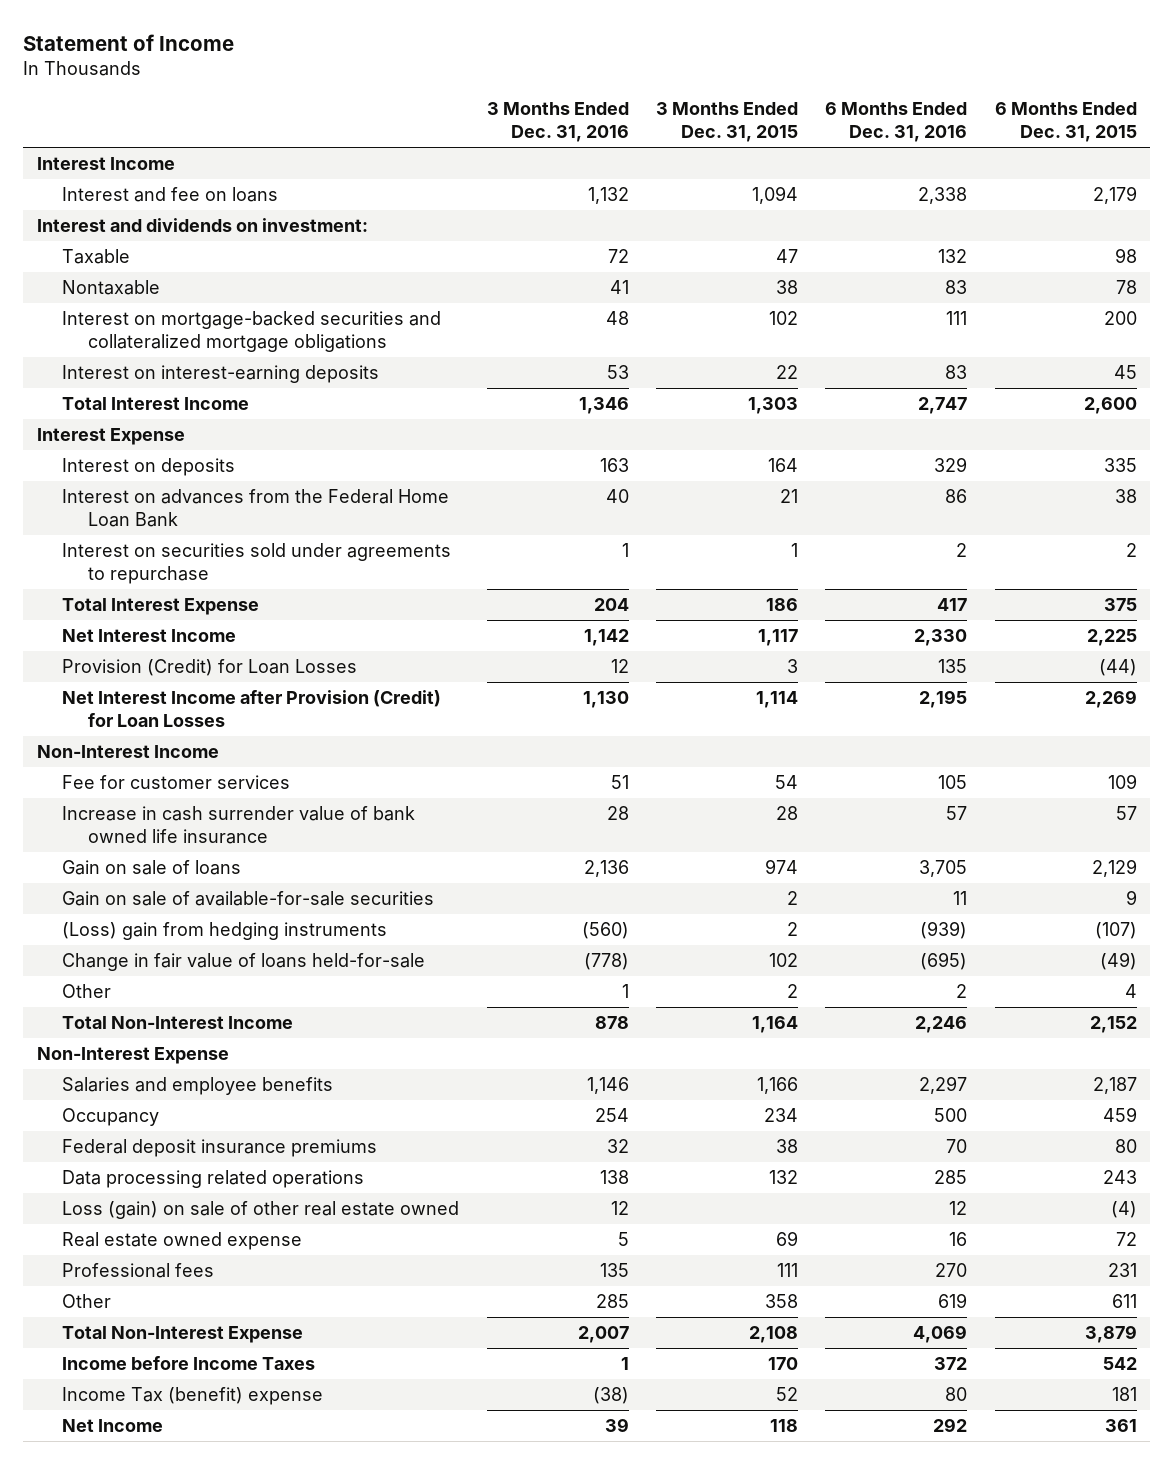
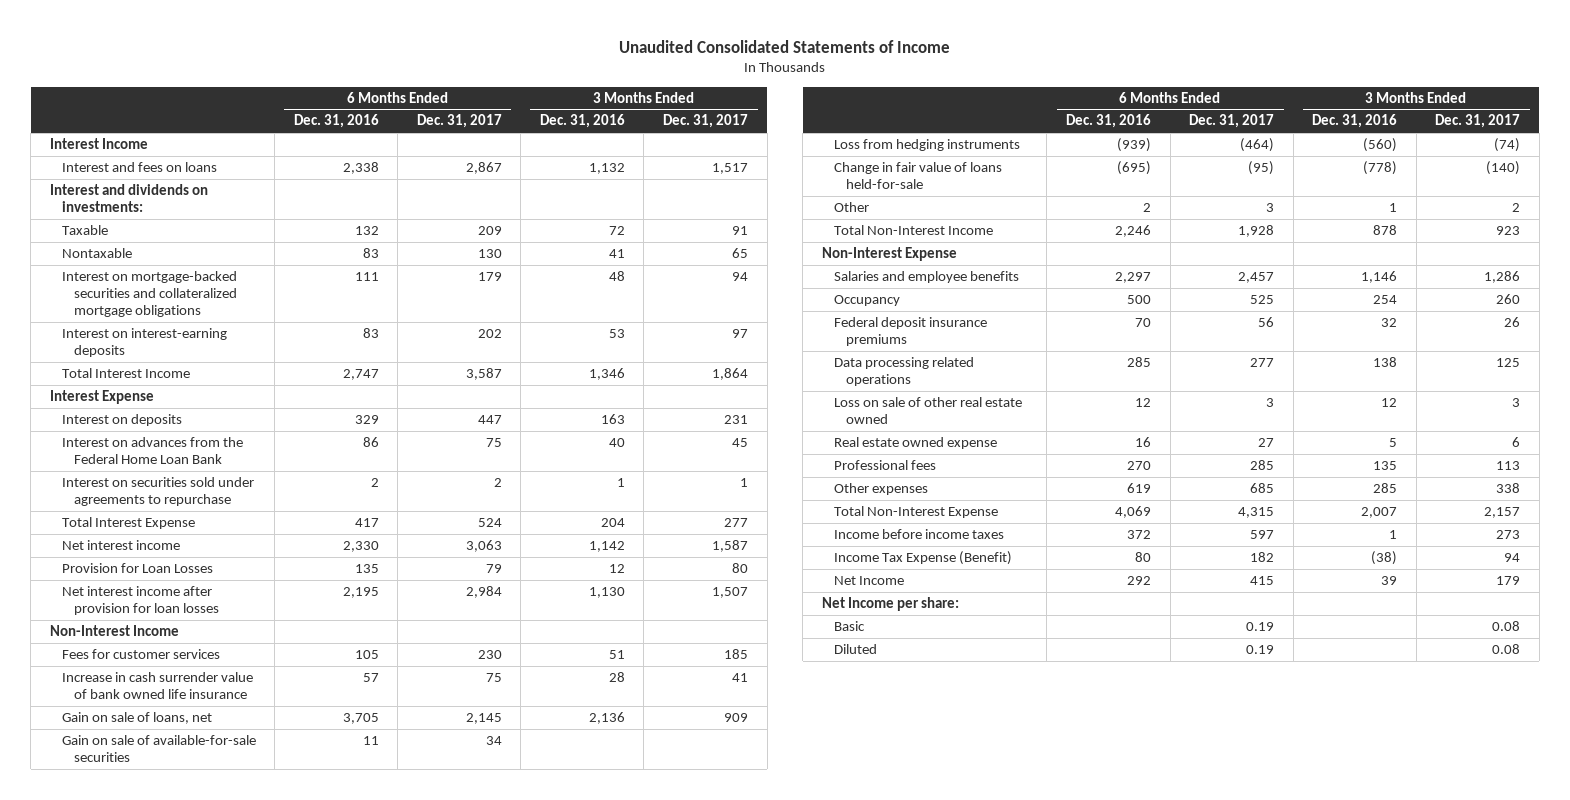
- Statement of Income
+ Unaudited Consolidated Statements of Income
- | 3 Months Ended Dec. 31, 2016 | 3 Months Ended Dec. 31, 2015 | 6 Months Ended Dec. 31, 2016 | 6 Months Ended Dec. 31, 2015
+ | 6 Months Ended Dec. 31, 2016 | 6 Months Ended Dec. 31, 2017 | 3 Months Ended Dec. 31, 2016 | 3 Months Ended Dec. 31, 2017
- Interest and fee on loans | 1,132 | 1,094 | 2,338 | 2,179
- Interest and dividends on investment:
+ Interest and fees on loans | 2,338 | 2,867 | 1,132 | 1,517
+ Interest and dividends on investments:
- Net Interest Income | 1,142 | 1,117 | 2,330 | 2,225
- Provision (Credit) for Loan Losses | 12 | 3 | 135 | (44)
- Net Interest Income after Provision (Credit) for Loan Losses | 1,130 | 1,114 | 2,195 | 2,269
+ Net interest income | 2,330 | 3,063 | 1,142 | 1,587
+ Provision for Loan Losses | 135 | 79 | 12 | 80
+ Net interest income after provision for loan losses | 2,195 | 2,984 | 1,130 | 1,507
- Fee for customer services | 51 | 54 | 105 | 109
+ Fees for customer services | 105 | 230 | 51 | 185
- Gain on sale of loans | 2,136 | 974 | 3,705 | 2,129
+ Gain on sale of loans, net | 3,705 | 2,145 | 2,136 | 909
- (Loss) gain from hedging instruments | (560) | 2 | (939) | (107)
+ Loss from hedging instruments | (939) | (464) | (560) | (74)
- Loss (gain) on sale of other real estate owned | 12 | | 12 | (4)
+ Loss on sale of other real estate owned | 12 | 3 | 12 | 3
- Other | 285 | 358 | 619 | 611
+ Other expenses | 619 | 685 | 285 | 338
- Income before Income Taxes | 1 | 170 | 372 | 542
- Income Tax (benefit) expense | (38) | 52 | 80 | 181
+ Income before income taxes | 372 | 597 | 1 | 273
+ Income Tax Expense (Benefit) | 80 | 182 | (38) | 94
+ Net Income per share:
+ Basic | | 0.19 | | 0.08
+ Diluted | | 0.19 | | 0.08

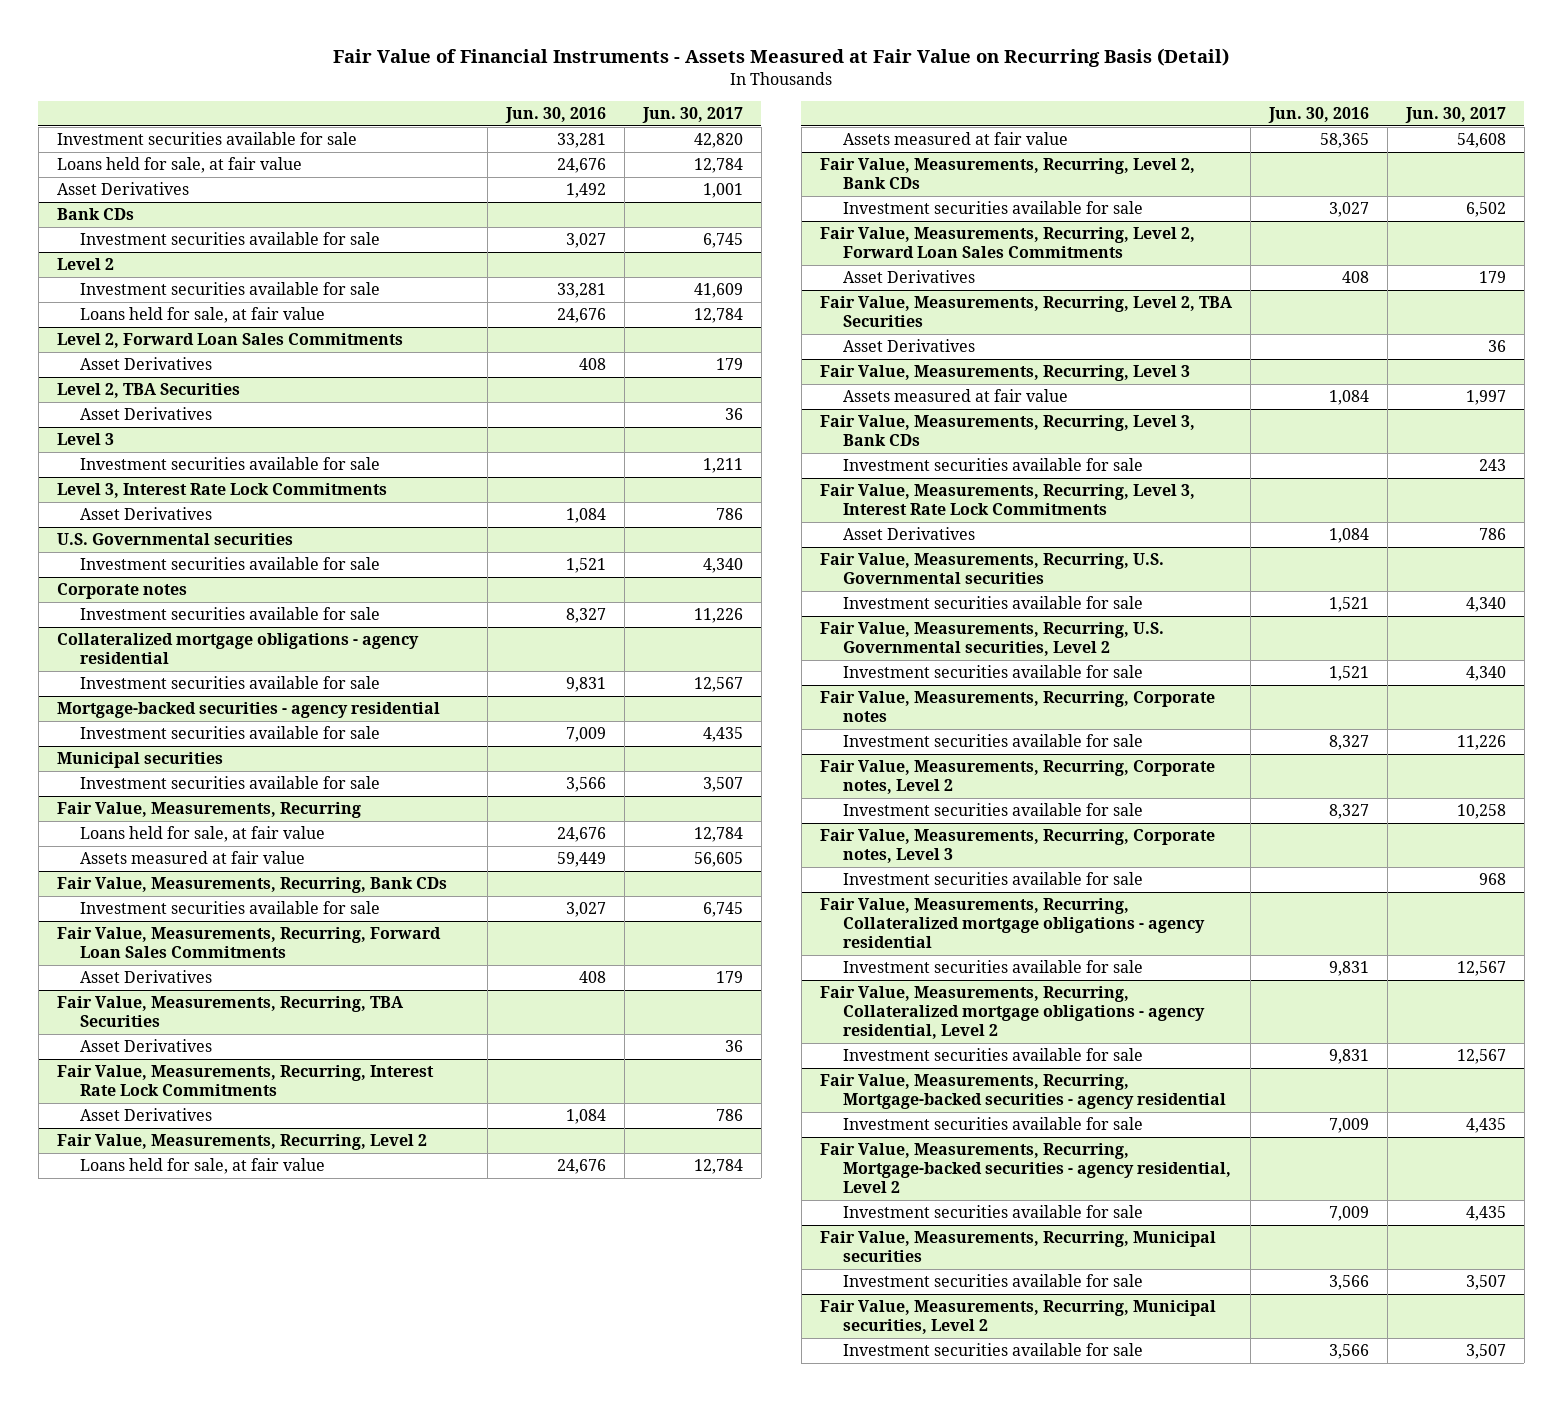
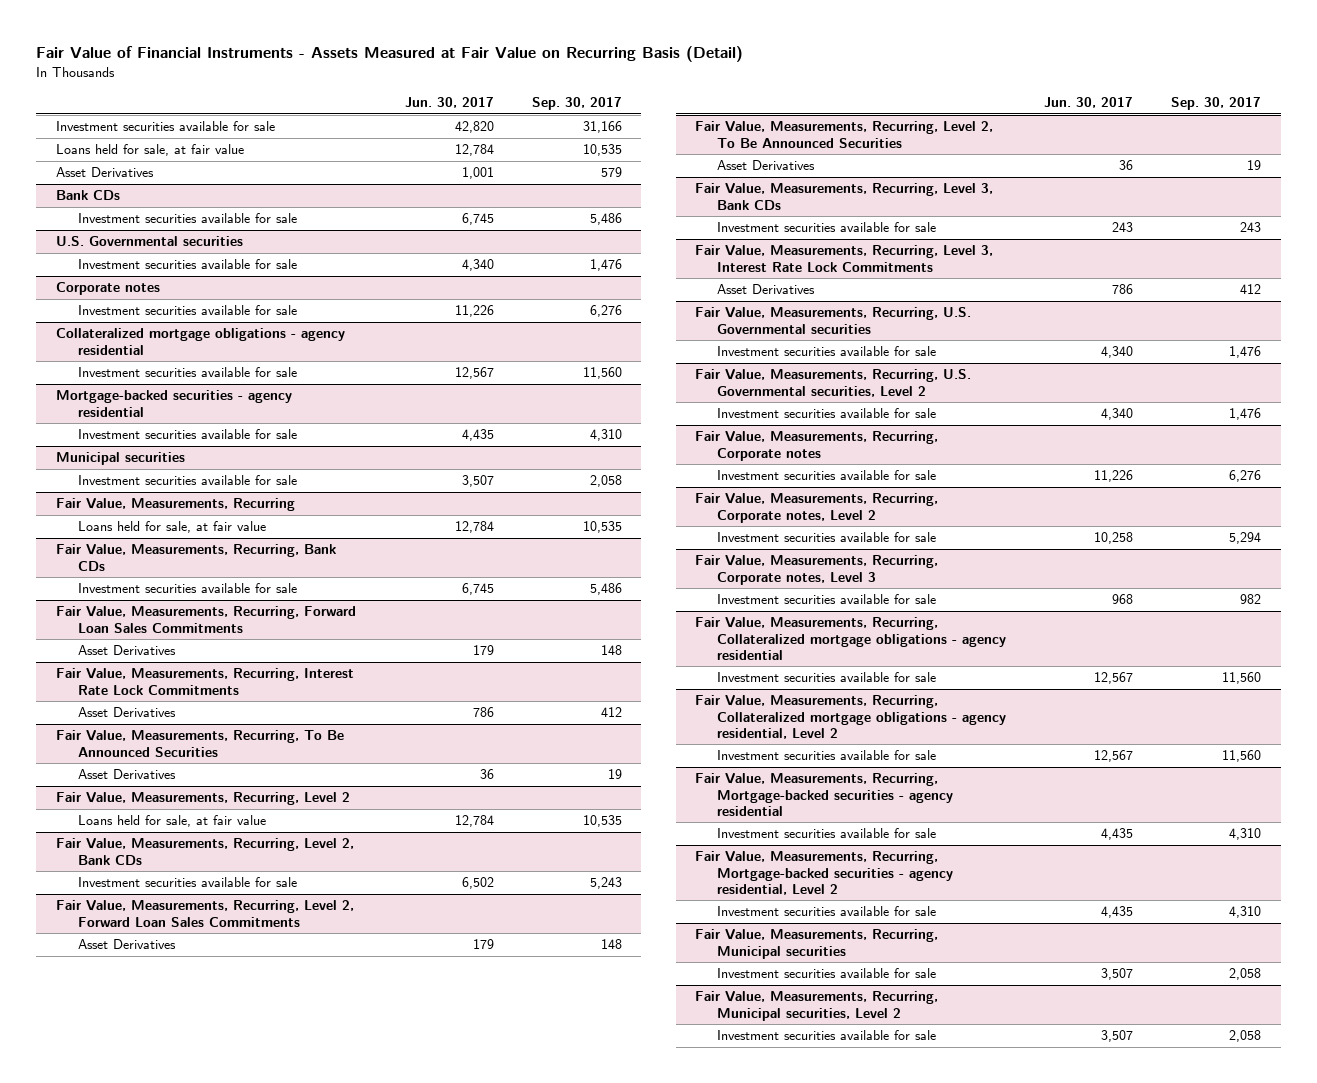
- | Jun. 30, 2016 | Jun. 30, 2017
+ | Jun. 30, 2017 | Sep. 30, 2017
- Level 2
- Investment securities available for sale | 33,281 | 41,609
- Loans held for sale, at fair value | 24,676 | 12,784
- Level 2, Forward Loan Sales Commitments
- Asset Derivatives | 408 | 179
- Level 2, TBA Securities
- Asset Derivatives | | 36
- Level 3
- Investment securities available for sale | | 1,211
- Level 3, Interest Rate Lock Commitments
- Asset Derivatives | 1,084 | 786
@ Fair Value, Measurements, Recurring
- Assets measured at fair value | 59,449 | 56,605
- Fair Value, Measurements, Recurring, TBA Securities
- Asset Derivatives | | 36
+ Fair Value, Measurements, Recurring, To Be Announced Securities
+ Asset Derivatives | 36 | 19
@ Fair Value, Measurements, Recurring, Level 2
- Assets measured at fair value | 58,365 | 54,608
- Fair Value, Measurements, Recurring, Level 2, TBA Securities
+ Fair Value, Measurements, Recurring, Level 2, To Be Announced Securities
- Fair Value, Measurements, Recurring, Level 3
- Assets measured at fair value | 1,084 | 1,997

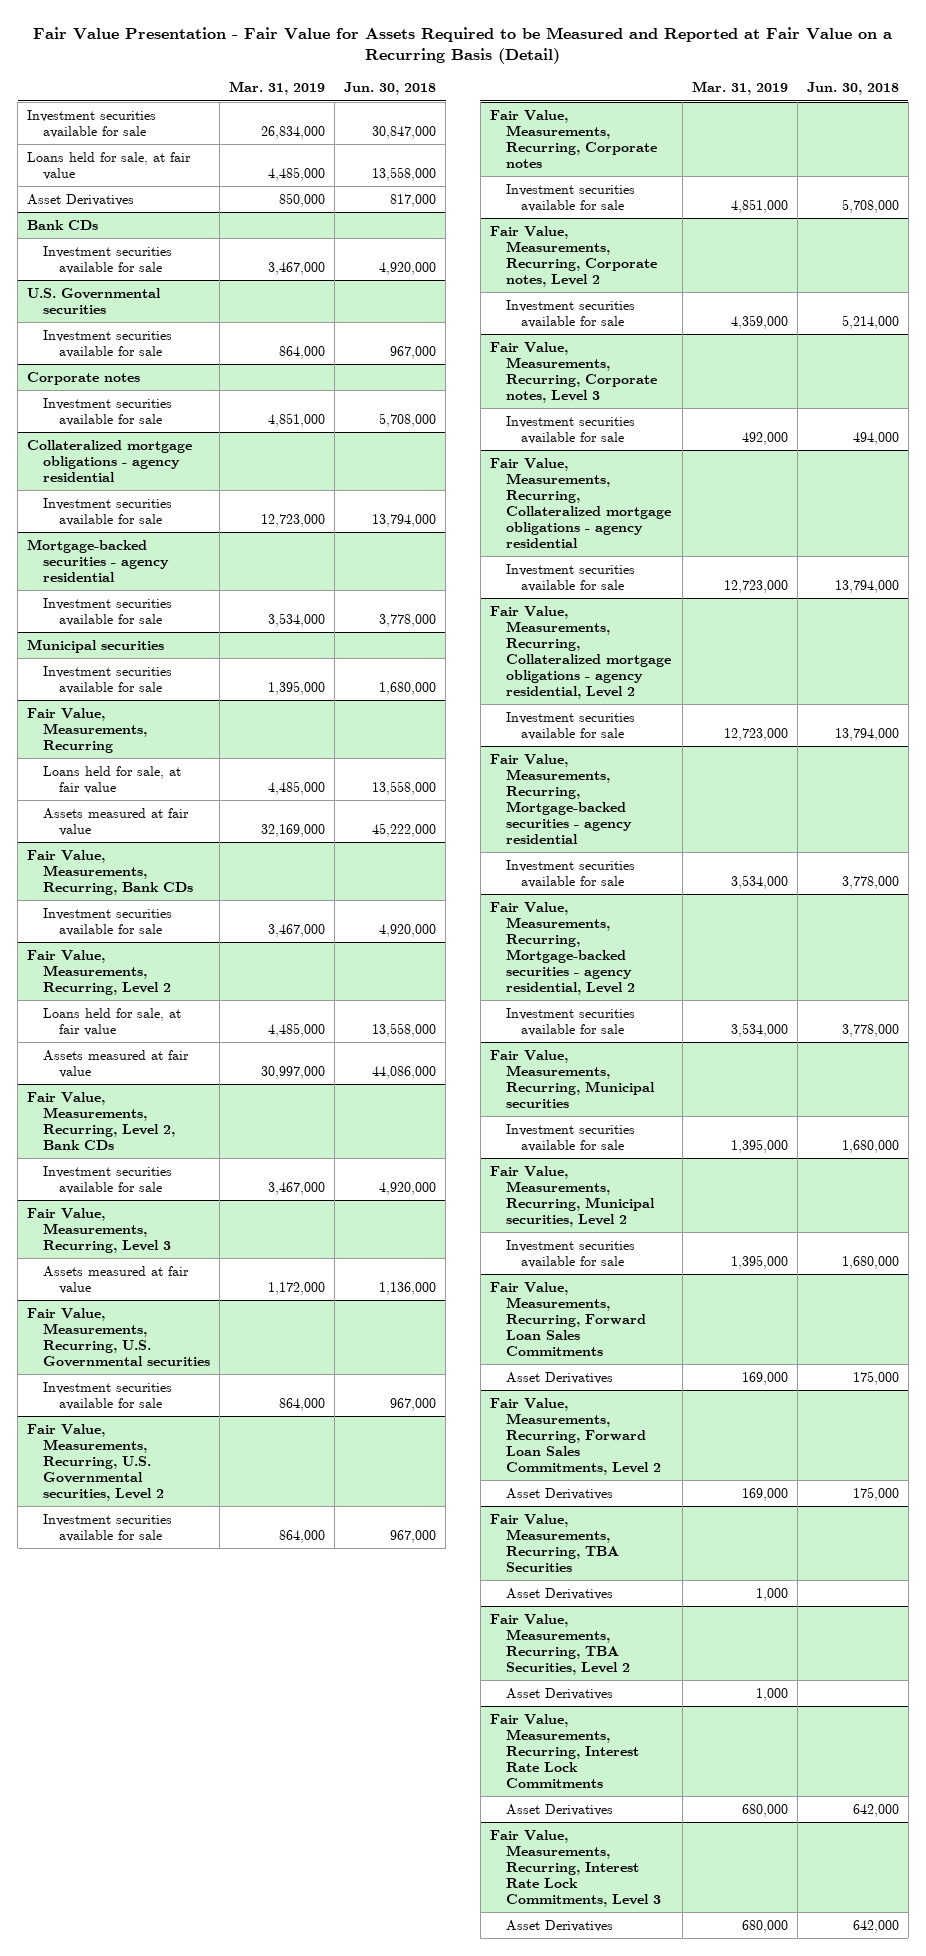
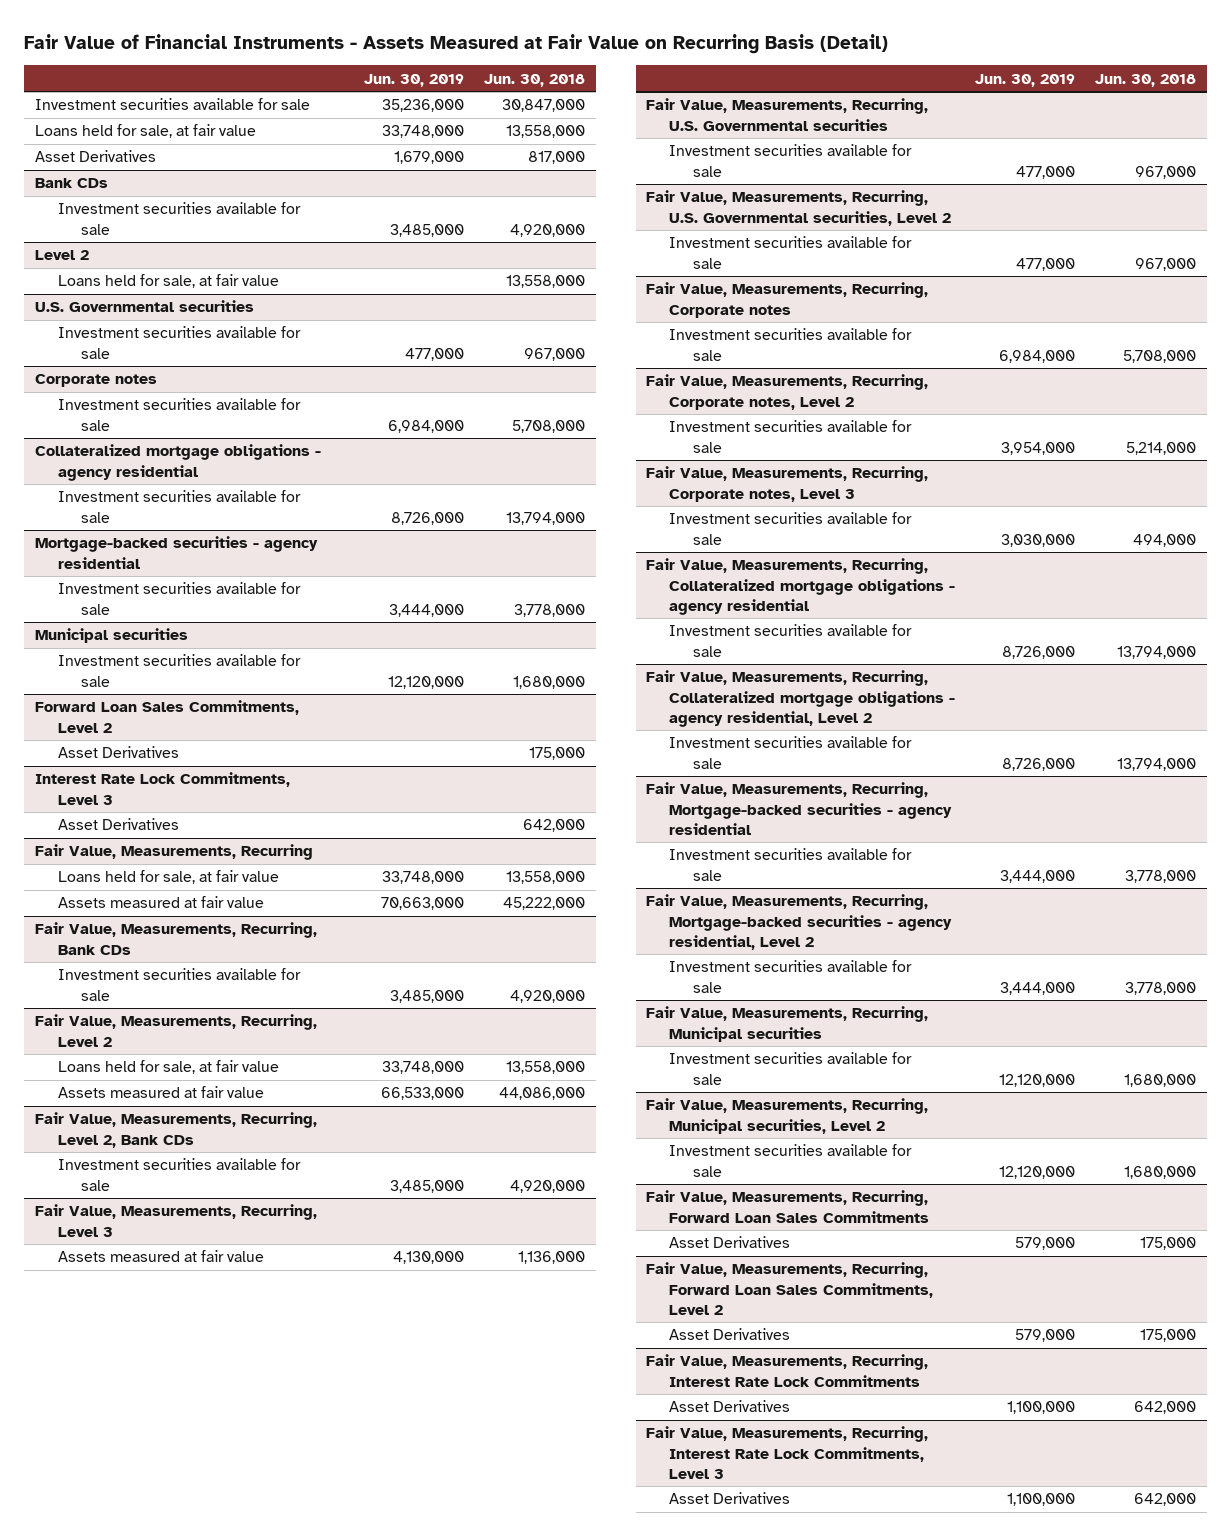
- Fair Value Presentation - Fair Value for Assets Required to be Measured and Reported at Fair Value on a Recurring Basis (Detail)
+ Fair Value of Financial Instruments - Assets Measured at Fair Value on Recurring Basis (Detail)
- | Mar. 31, 2019 | Jun. 30, 2018
+ | Jun. 30, 2019 | Jun. 30, 2018
+ Level 2
+ Loans held for sale, at fair value | | 13,558,000
+ Forward Loan Sales Commitments, Level 2
+ Asset Derivatives | | 175,000
+ Interest Rate Lock Commitments, Level 3
+ Asset Derivatives | | 642,000
- Fair Value, Measurements, Recurring, TBA Securities
- Asset Derivatives | 1,000 |
- Fair Value, Measurements, Recurring, TBA Securities, Level 2
- Asset Derivatives | 1,000 |

